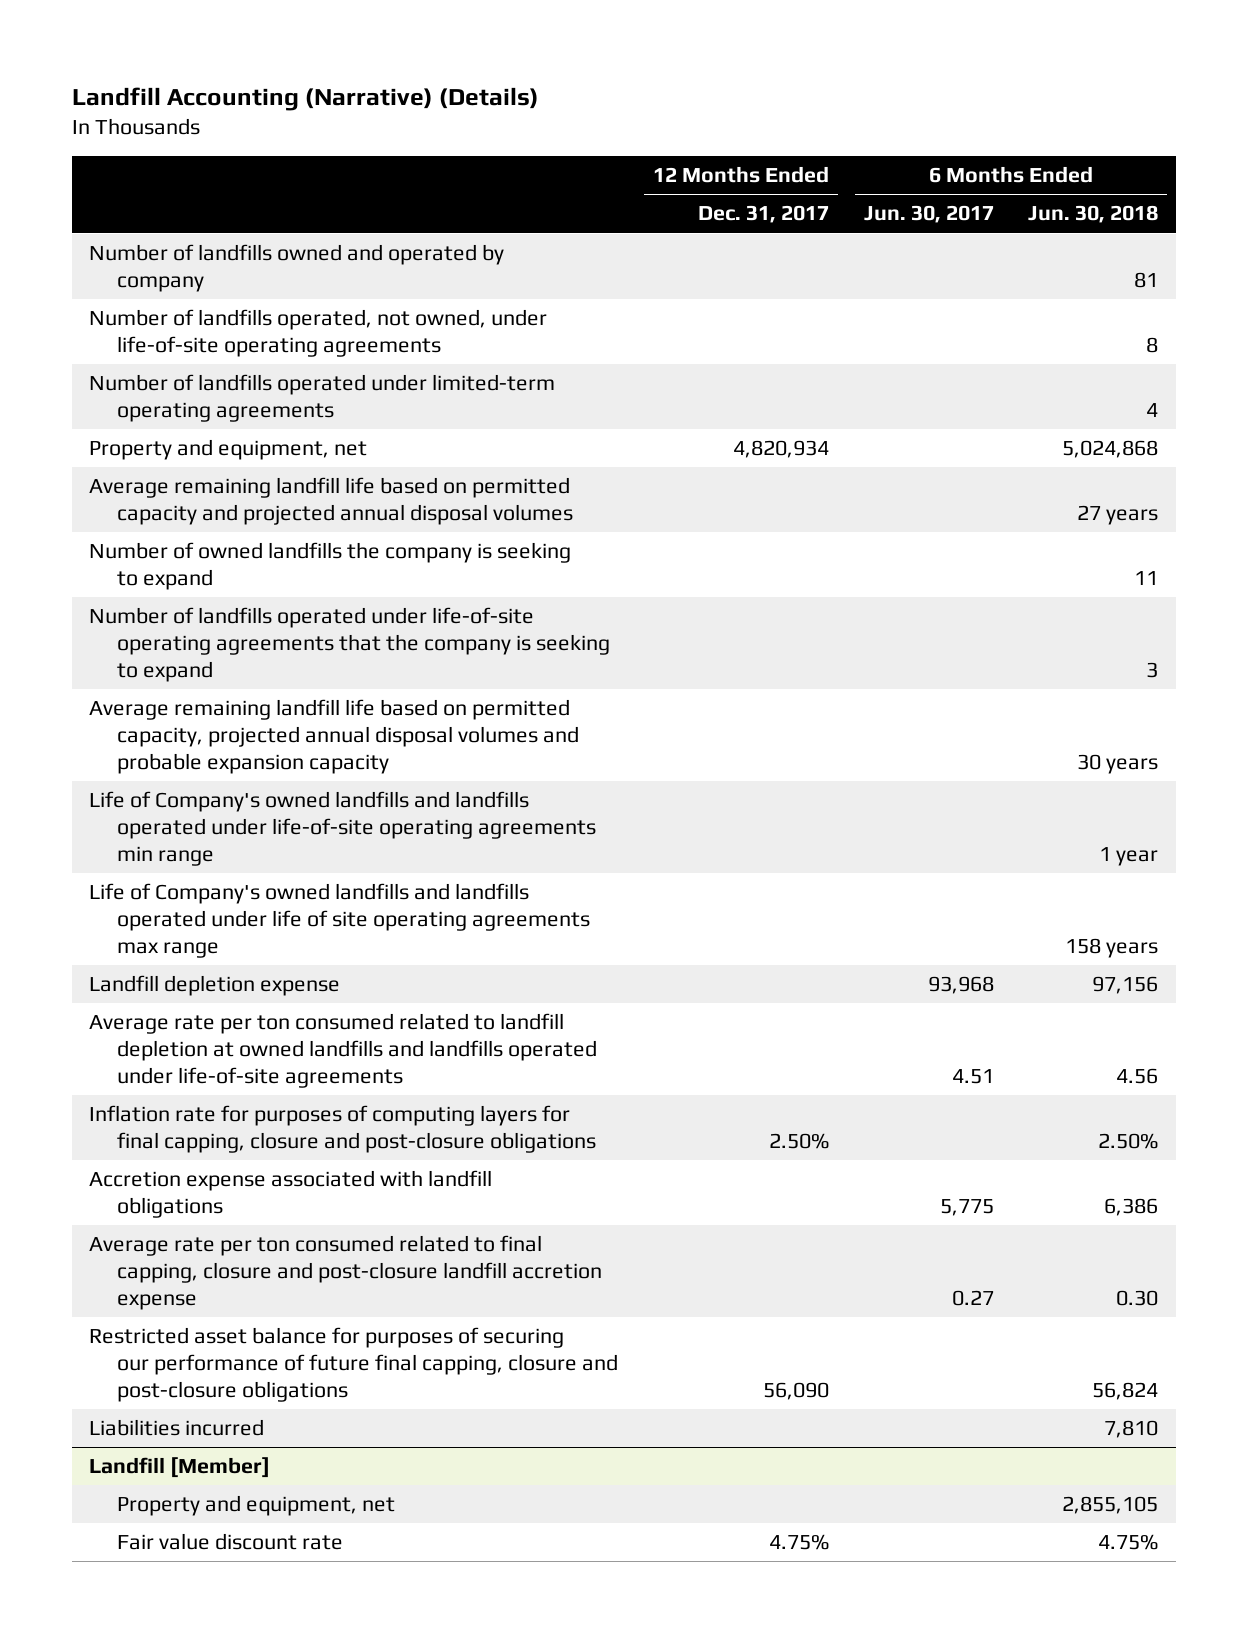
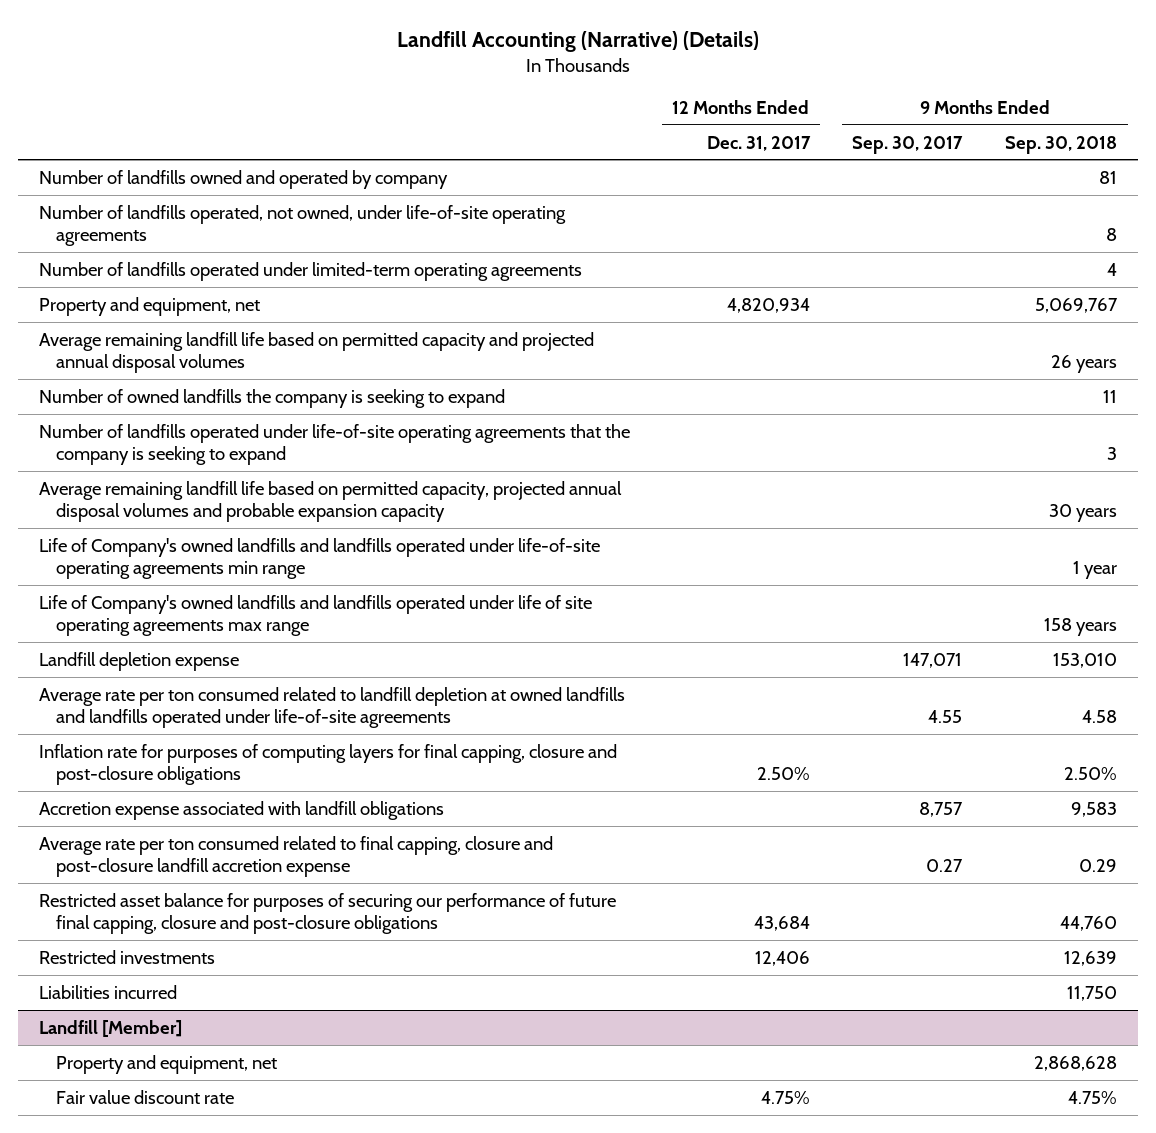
- | 12 Months Ended Dec. 31, 2017 | 6 Months Ended Jun. 30, 2017 | 6 Months Ended Jun. 30, 2018
+ | 12 Months Ended Dec. 31, 2017 | 9 Months Ended Sep. 30, 2017 | 9 Months Ended Sep. 30, 2018
- Restricted asset balance for purposes of securing our performance of future final capping, closure and post-closure obligations | 56,090 | | 56,824
+ Restricted asset balance for purposes of securing our performance of future final capping, closure and post-closure obligations | 43,684 | | 44,760
+ Restricted investments | 12,406 | | 12,639

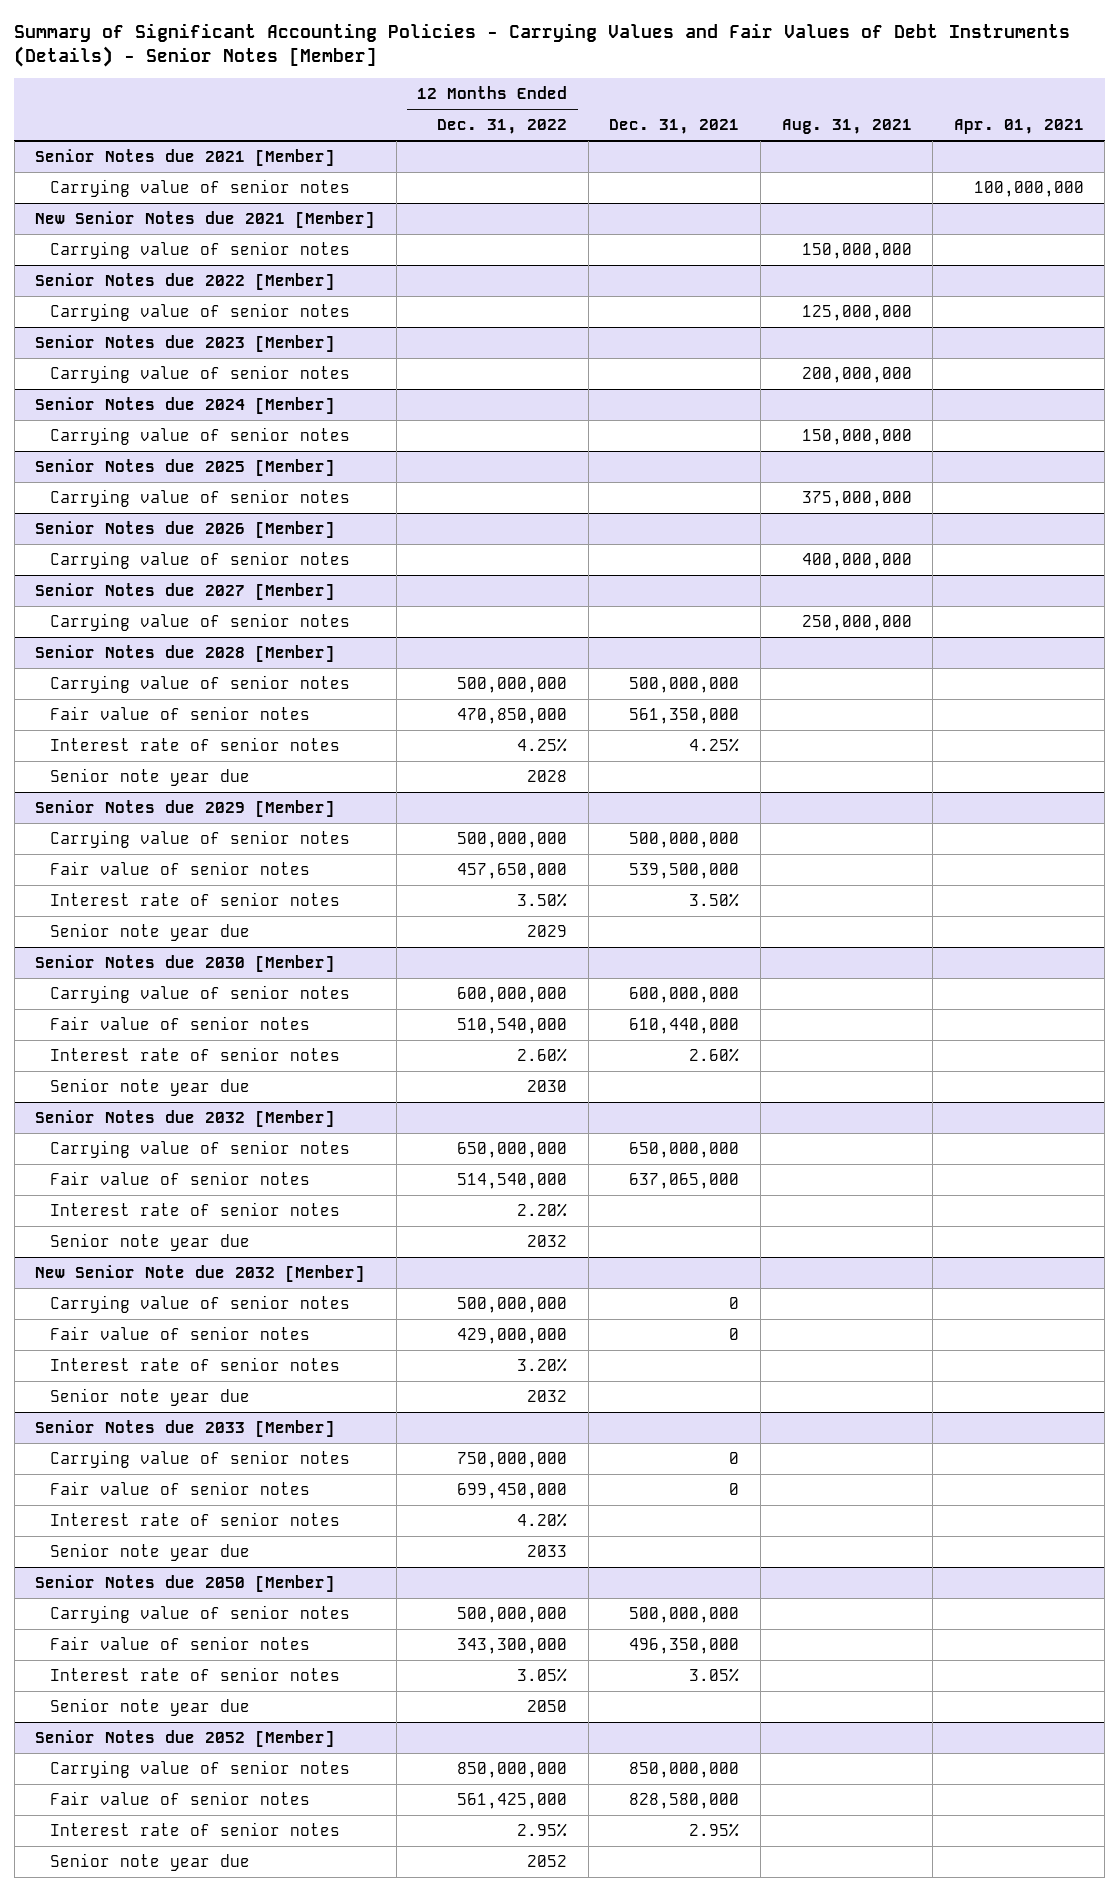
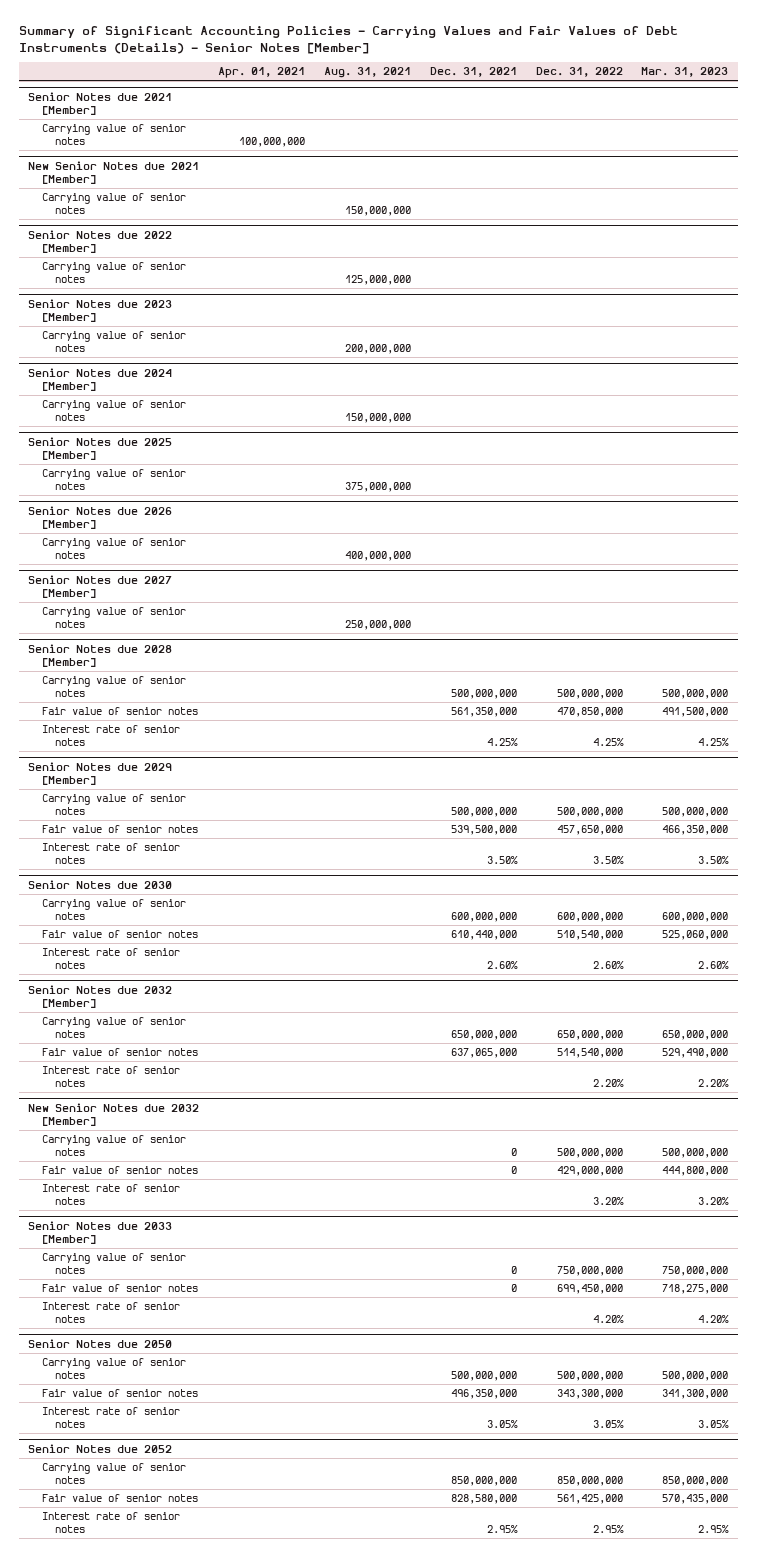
- | 12 Months Ended Dec. 31, 2022 | Dec. 31, 2021 | Aug. 31, 2021 | Apr. 01, 2021
+ | Apr. 01, 2021 | Aug. 31, 2021 | Dec. 31, 2021 | Dec. 31, 2022 | Mar. 31, 2023
@ Senior Notes due 2028 [Member]
- Senior note year due | 2028 | | |
@ Senior Notes due 2029 [Member]
- Senior note year due | 2029 | | |
- Senior Notes due 2030 [Member]
+ Senior Notes due 2030
- Senior note year due | 2030 | | |
@ Senior Notes due 2032 [Member]
- Senior note year due | 2032 | | |
- New Senior Note due 2032 [Member]
+ New Senior Notes due 2032 [Member]
- Senior note year due | 2032 | | |
@ Senior Notes due 2033 [Member]
- Senior note year due | 2033 | | |
- Senior Notes due 2050 [Member]
+ Senior Notes due 2050
- Senior note year due | 2050 | | |
- Senior Notes due 2052 [Member]
+ Senior Notes due 2052
- Senior note year due | 2052 | | |

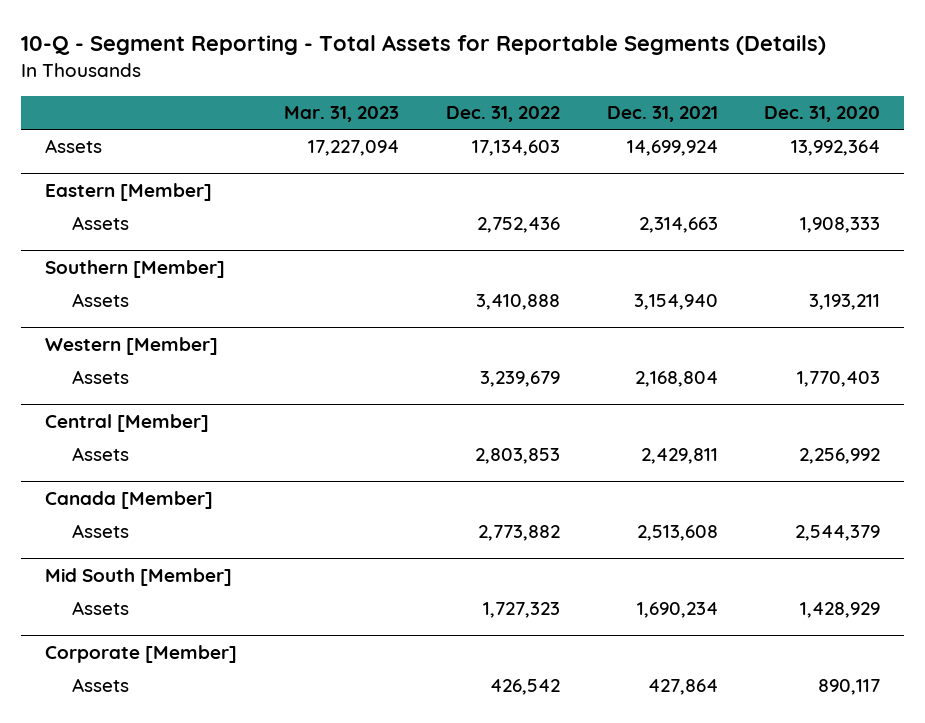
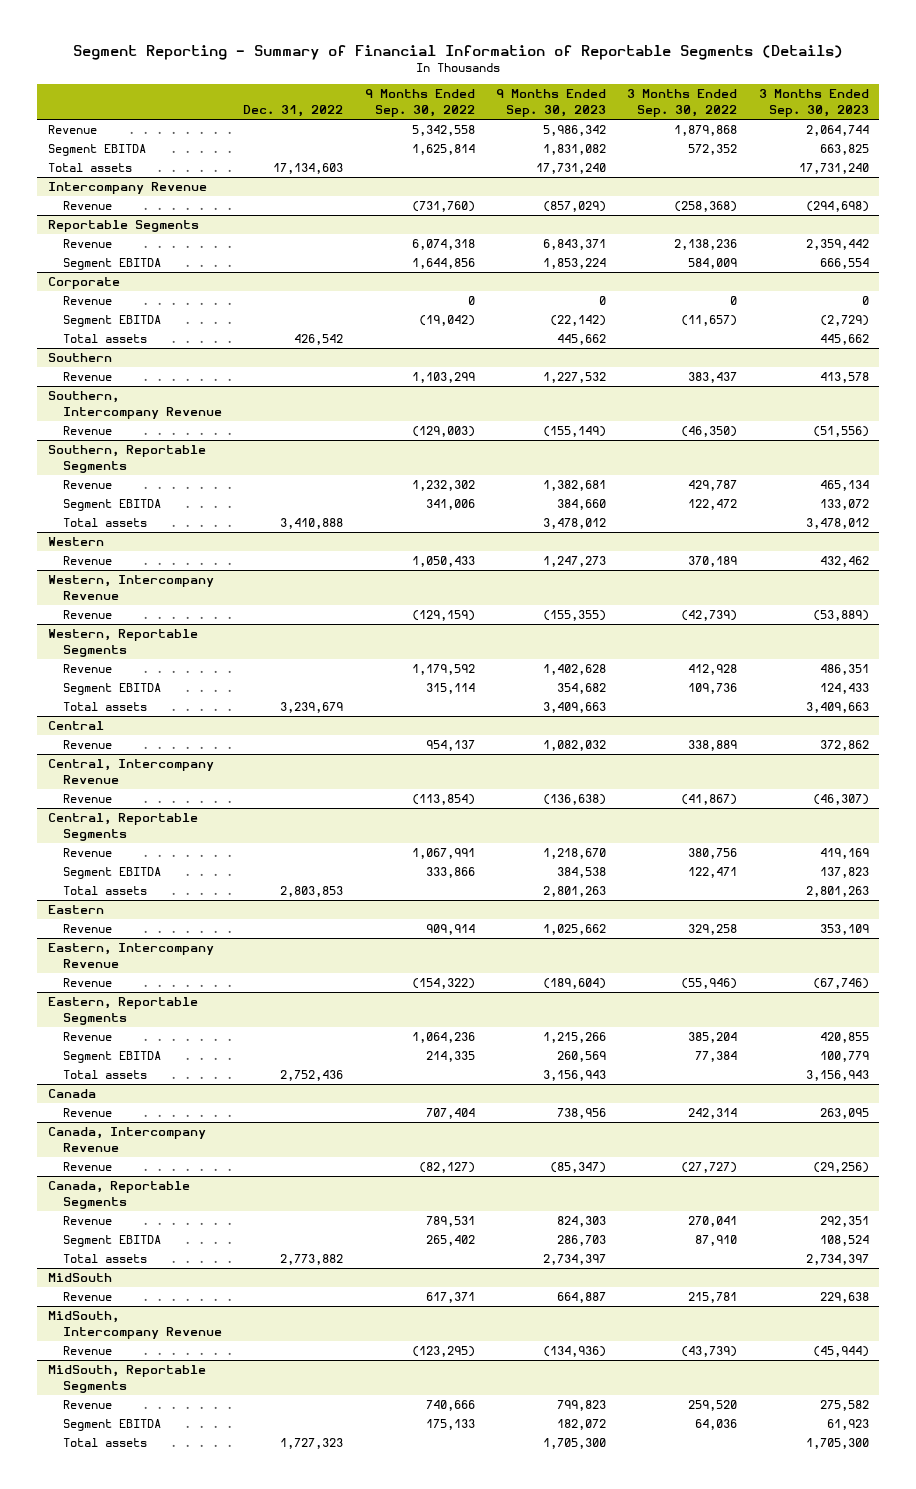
- 10-Q - Segment Reporting - Total Assets for Reportable Segments (Details)
+ Segment Reporting - Summary of Financial Information of Reportable Segments (Details)
- | Mar. 31, 2023 | Dec. 31, 2022 | Dec. 31, 2021 | Dec. 31, 2020
+ | Dec. 31, 2022 | 9 Months Ended Sep. 30, 2022 | 9 Months Ended Sep. 30, 2023 | 3 Months Ended Sep. 30, 2022 | 3 Months Ended Sep. 30, 2023
- Assets | 17,227,094 | 17,134,603 | 14,699,924 | 13,992,364
- Eastern [Member]
- Assets | | 2,752,436 | 2,314,663 | 1,908,333
- Southern [Member]
- Assets | | 3,410,888 | 3,154,940 | 3,193,211
- Western [Member]
- Assets | | 3,239,679 | 2,168,804 | 1,770,403
- Central [Member]
- Assets | | 2,803,853 | 2,429,811 | 2,256,992
- Canada [Member]
- Assets | | 2,773,882 | 2,513,608 | 2,544,379
- Mid South [Member]
- Assets | | 1,727,323 | 1,690,234 | 1,428,929
- Corporate [Member]
- Assets | | 426,542 | 427,864 | 890,117
+ Revenue | | 5,342,558 | 5,986,342 | 1,879,868 | 2,064,744
+ Segment EBITDA | | 1,625,814 | 1,831,082 | 572,352 | 663,825
+ Total assets | 17,134,603 | | 17,731,240 | | 17,731,240
+ Intercompany Revenue
+ Revenue | | (731,760) | (857,029) | (258,368) | (294,698)
+ Reportable Segments
+ Revenue | | 6,074,318 | 6,843,371 | 2,138,236 | 2,359,442
+ Segment EBITDA | | 1,644,856 | 1,853,224 | 584,009 | 666,554
+ Corporate
+ Revenue | | 0 | 0 | 0 | 0
+ Segment EBITDA | | (19,042) | (22,142) | (11,657) | (2,729)
+ Total assets | 426,542 | | 445,662 | | 445,662
+ Southern
+ Revenue | | 1,103,299 | 1,227,532 | 383,437 | 413,578
+ Southern, Intercompany Revenue
+ Revenue | | (129,003) | (155,149) | (46,350) | (51,556)
+ Southern, Reportable Segments
+ Revenue | | 1,232,302 | 1,382,681 | 429,787 | 465,134
+ Segment EBITDA | | 341,006 | 384,660 | 122,472 | 133,072
+ Total assets | 3,410,888 | | 3,478,012 | | 3,478,012
+ Western
+ Revenue | | 1,050,433 | 1,247,273 | 370,189 | 432,462
+ Western, Intercompany Revenue
+ Revenue | | (129,159) | (155,355) | (42,739) | (53,889)
+ Western, Reportable Segments
+ Revenue | | 1,179,592 | 1,402,628 | 412,928 | 486,351
+ Segment EBITDA | | 315,114 | 354,682 | 109,736 | 124,433
+ Total assets | 3,239,679 | | 3,409,663 | | 3,409,663
+ Central
+ Revenue | | 954,137 | 1,082,032 | 338,889 | 372,862
+ Central, Intercompany Revenue
+ Revenue | | (113,854) | (136,638) | (41,867) | (46,307)
+ Central, Reportable Segments
+ Revenue | | 1,067,991 | 1,218,670 | 380,756 | 419,169
+ Segment EBITDA | | 333,866 | 384,538 | 122,471 | 137,823
+ Total assets | 2,803,853 | | 2,801,263 | | 2,801,263
+ Eastern
+ Revenue | | 909,914 | 1,025,662 | 329,258 | 353,109
+ Eastern, Intercompany Revenue
+ Revenue | | (154,322) | (189,604) | (55,946) | (67,746)
+ Eastern, Reportable Segments
+ Revenue | | 1,064,236 | 1,215,266 | 385,204 | 420,855
+ Segment EBITDA | | 214,335 | 260,569 | 77,384 | 100,779
+ Total assets | 2,752,436 | | 3,156,943 | | 3,156,943
+ Canada
+ Revenue | | 707,404 | 738,956 | 242,314 | 263,095
+ Canada, Intercompany Revenue
+ Revenue | | (82,127) | (85,347) | (27,727) | (29,256)
+ Canada, Reportable Segments
+ Revenue | | 789,531 | 824,303 | 270,041 | 292,351
+ Segment EBITDA | | 265,402 | 286,703 | 87,910 | 108,524
+ Total assets | 2,773,882 | | 2,734,397 | | 2,734,397
+ MidSouth
+ Revenue | | 617,371 | 664,887 | 215,781 | 229,638
+ MidSouth, Intercompany Revenue
+ Revenue | | (123,295) | (134,936) | (43,739) | (45,944)
+ MidSouth, Reportable Segments
+ Revenue | | 740,666 | 799,823 | 259,520 | 275,582
+ Segment EBITDA | | 175,133 | 182,072 | 64,036 | 61,923
+ Total assets | 1,727,323 | | 1,705,300 | | 1,705,300

